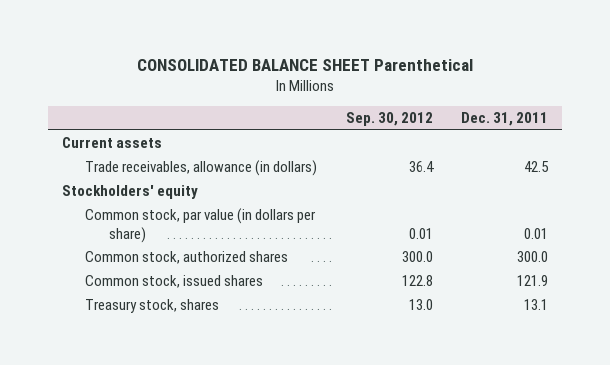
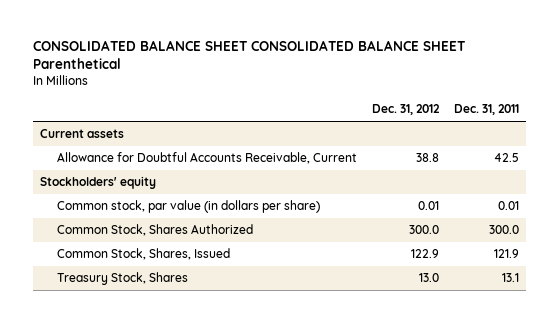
- CONSOLIDATED BALANCE SHEET Parenthetical
+ CONSOLIDATED BALANCE SHEET CONSOLIDATED BALANCE SHEET Parenthetical
- | Sep. 30, 2012 | Dec. 31, 2011
+ | Dec. 31, 2012 | Dec. 31, 2011
- Trade receivables, allowance (in dollars) | 36.4 | 42.5
+ Allowance for Doubtful Accounts Receivable, Current | 38.8 | 42.5
- Common stock, authorized shares | 300.0 | 300.0
- Common stock, issued shares | 122.8 | 121.9
- Treasury stock, shares | 13.0 | 13.1
+ Common Stock, Shares Authorized | 300.0 | 300.0
+ Common Stock, Shares, Issued | 122.9 | 121.9
+ Treasury Stock, Shares | 13.0 | 13.1

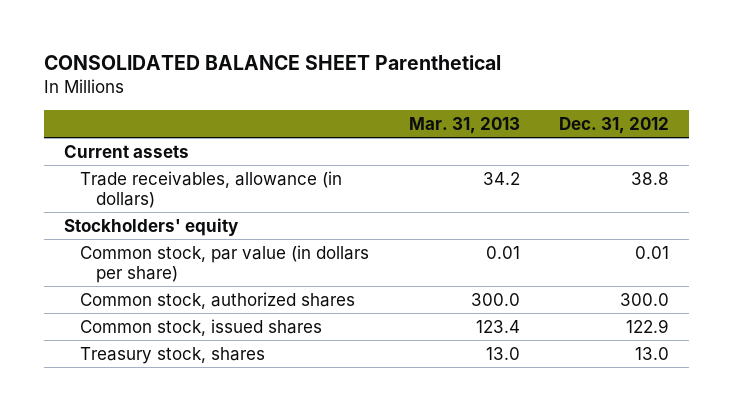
- CONSOLIDATED BALANCE SHEET CONSOLIDATED BALANCE SHEET Parenthetical
+ CONSOLIDATED BALANCE SHEET Parenthetical
- | Dec. 31, 2012 | Dec. 31, 2011
+ | Mar. 31, 2013 | Dec. 31, 2012
- Allowance for Doubtful Accounts Receivable, Current | 38.8 | 42.5
+ Trade receivables, allowance (in dollars) | 34.2 | 38.8
- Common Stock, Shares Authorized | 300.0 | 300.0
- Common Stock, Shares, Issued | 122.9 | 121.9
- Treasury Stock, Shares | 13.0 | 13.1
+ Common stock, authorized shares | 300.0 | 300.0
+ Common stock, issued shares | 123.4 | 122.9
+ Treasury stock, shares | 13.0 | 13.0

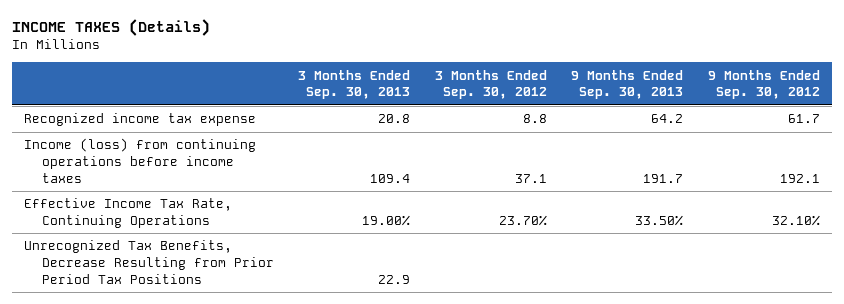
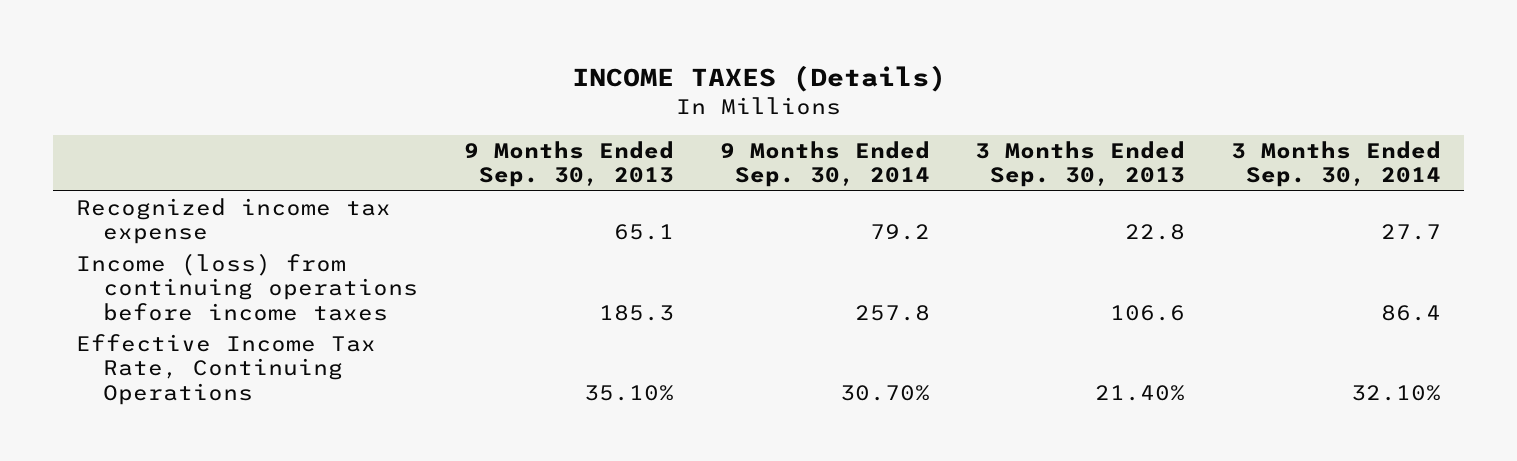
- | 3 Months Ended Sep. 30, 2013 | 3 Months Ended Sep. 30, 2012 | 9 Months Ended Sep. 30, 2013 | 9 Months Ended Sep. 30, 2012
+ | 9 Months Ended Sep. 30, 2013 | 9 Months Ended Sep. 30, 2014 | 3 Months Ended Sep. 30, 2013 | 3 Months Ended Sep. 30, 2014
- Recognized income tax expense | 20.8 | 8.8 | 64.2 | 61.7
- Income (loss) from continuing operations before income taxes | 109.4 | 37.1 | 191.7 | 192.1
- Effective Income Tax Rate, Continuing Operations | 19.00% | 23.70% | 33.50% | 32.10%
- Unrecognized Tax Benefits, Decrease Resulting from Prior Period Tax Positions | 22.9 | | |
+ Recognized income tax expense | 65.1 | 79.2 | 22.8 | 27.7
+ Income (loss) from continuing operations before income taxes | 185.3 | 257.8 | 106.6 | 86.4
+ Effective Income Tax Rate, Continuing Operations | 35.10% | 30.70% | 21.40% | 32.10%

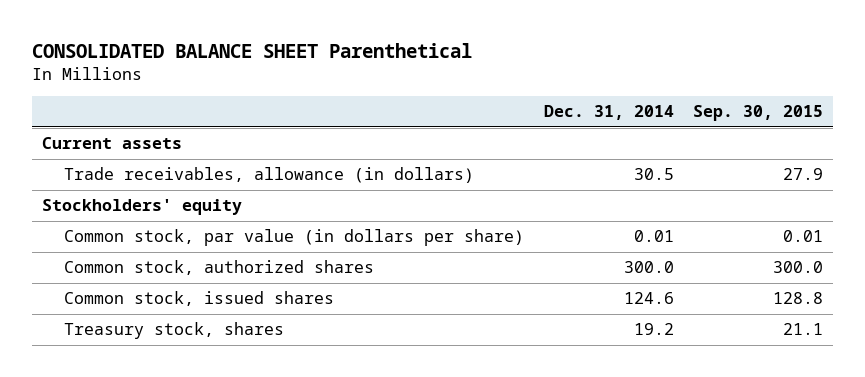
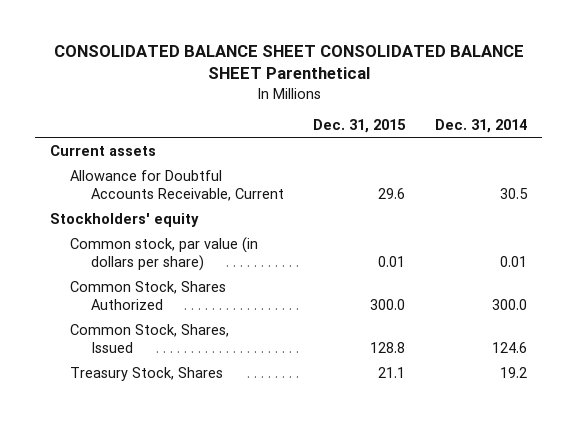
- CONSOLIDATED BALANCE SHEET Parenthetical
+ CONSOLIDATED BALANCE SHEET CONSOLIDATED BALANCE SHEET Parenthetical
- | Dec. 31, 2014 | Sep. 30, 2015
+ | Dec. 31, 2015 | Dec. 31, 2014
- Trade receivables, allowance (in dollars) | 30.5 | 27.9
+ Allowance for Doubtful Accounts Receivable, Current | 29.6 | 30.5
- Common stock, authorized shares | 300.0 | 300.0
- Common stock, issued shares | 124.6 | 128.8
- Treasury stock, shares | 19.2 | 21.1
+ Common Stock, Shares Authorized | 300.0 | 300.0
+ Common Stock, Shares, Issued | 128.8 | 124.6
+ Treasury Stock, Shares | 21.1 | 19.2

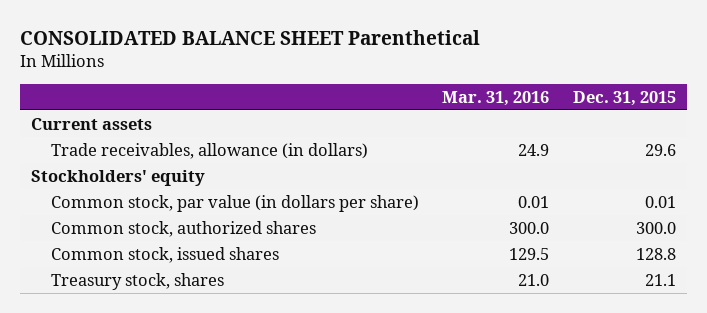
- CONSOLIDATED BALANCE SHEET CONSOLIDATED BALANCE SHEET Parenthetical
+ CONSOLIDATED BALANCE SHEET Parenthetical
- | Dec. 31, 2015 | Dec. 31, 2014
+ | Mar. 31, 2016 | Dec. 31, 2015
- Allowance for Doubtful Accounts Receivable, Current | 29.6 | 30.5
+ Trade receivables, allowance (in dollars) | 24.9 | 29.6
- Common Stock, Shares Authorized | 300.0 | 300.0
- Common Stock, Shares, Issued | 128.8 | 124.6
- Treasury Stock, Shares | 21.1 | 19.2
+ Common stock, authorized shares | 300.0 | 300.0
+ Common stock, issued shares | 129.5 | 128.8
+ Treasury stock, shares | 21.0 | 21.1

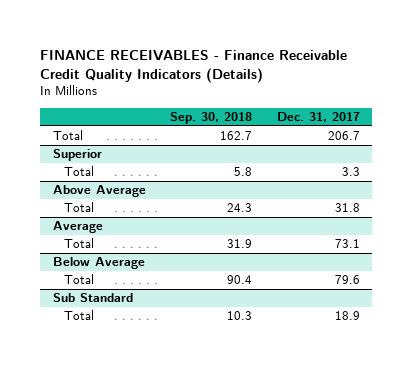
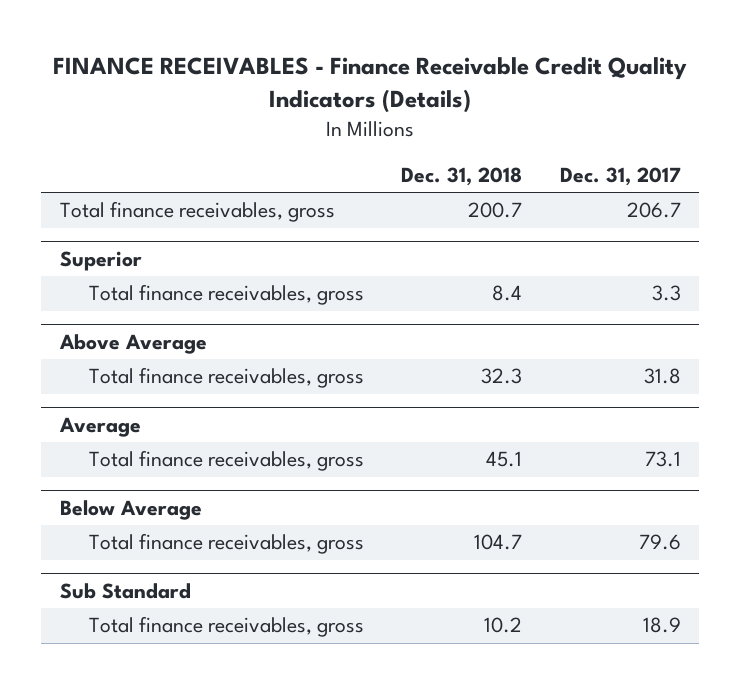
- | Sep. 30, 2018 | Dec. 31, 2017
+ | Dec. 31, 2018 | Dec. 31, 2017
- Total | 162.7 | 206.7
+ Total finance receivables, gross | 200.7 | 206.7
@ Superior
- Total | 5.8 | 3.3
+ Total finance receivables, gross | 8.4 | 3.3
@ Above Average
- Total | 24.3 | 31.8
+ Total finance receivables, gross | 32.3 | 31.8
@ Average
- Total | 31.9 | 73.1
+ Total finance receivables, gross | 45.1 | 73.1
@ Below Average
- Total | 90.4 | 79.6
+ Total finance receivables, gross | 104.7 | 79.6
@ Sub Standard
- Total | 10.3 | 18.9
+ Total finance receivables, gross | 10.2 | 18.9

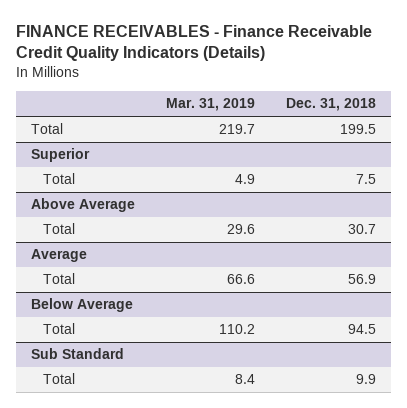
- | Dec. 31, 2018 | Dec. 31, 2017
+ | Mar. 31, 2019 | Dec. 31, 2018
- Total finance receivables, gross | 200.7 | 206.7
+ Total | 219.7 | 199.5
@ Superior
- Total finance receivables, gross | 8.4 | 3.3
+ Total | 4.9 | 7.5
@ Above Average
- Total finance receivables, gross | 32.3 | 31.8
+ Total | 29.6 | 30.7
@ Average
- Total finance receivables, gross | 45.1 | 73.1
+ Total | 66.6 | 56.9
@ Below Average
- Total finance receivables, gross | 104.7 | 79.6
+ Total | 110.2 | 94.5
@ Sub Standard
- Total finance receivables, gross | 10.2 | 18.9
+ Total | 8.4 | 9.9

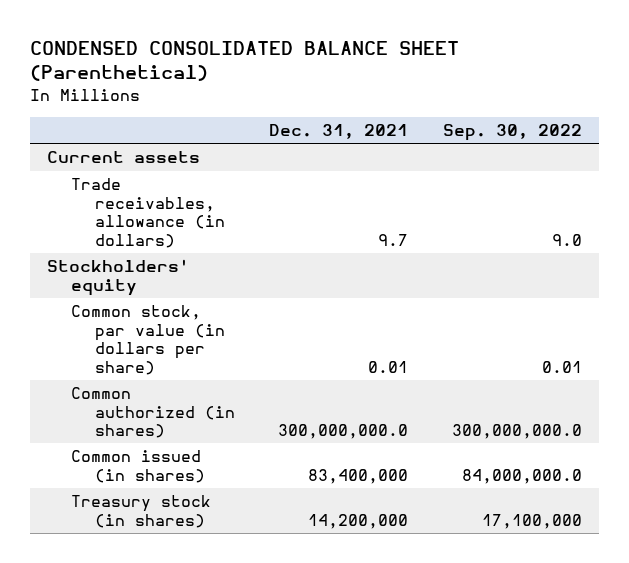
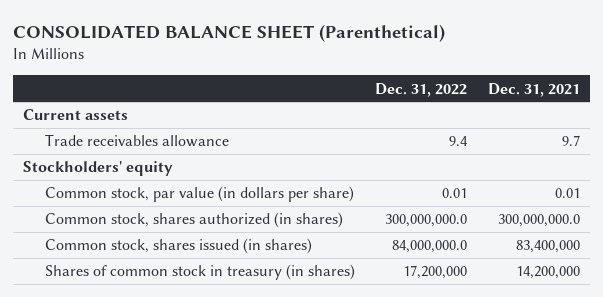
- CONDENSED CONSOLIDATED BALANCE SHEET (Parenthetical)
+ CONSOLIDATED BALANCE SHEET (Parenthetical)
- | Dec. 31, 2021 | Sep. 30, 2022
+ | Dec. 31, 2022 | Dec. 31, 2021
- Trade receivables, allowance (in dollars) | 9.7 | 9.0
+ Trade receivables allowance | 9.4 | 9.7
- Common authorized (in shares) | 300,000,000.0 | 300,000,000.0
- Common issued (in shares) | 83,400,000 | 84,000,000.0
- Treasury stock (in shares) | 14,200,000 | 17,100,000
+ Common stock, shares authorized (in shares) | 300,000,000.0 | 300,000,000.0
+ Common stock, shares issued (in shares) | 84,000,000.0 | 83,400,000
+ Shares of common stock in treasury (in shares) | 17,200,000 | 14,200,000

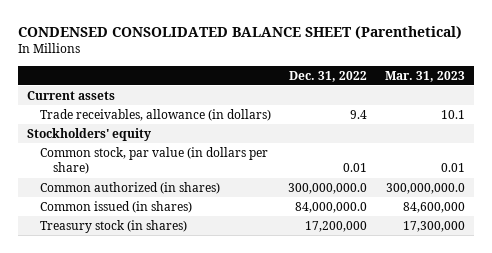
- CONSOLIDATED BALANCE SHEET (Parenthetical)
+ CONDENSED CONSOLIDATED BALANCE SHEET (Parenthetical)
- | Dec. 31, 2022 | Dec. 31, 2021
+ | Dec. 31, 2022 | Mar. 31, 2023
- Trade receivables allowance | 9.4 | 9.7
+ Trade receivables, allowance (in dollars) | 9.4 | 10.1
- Common stock, shares authorized (in shares) | 300,000,000.0 | 300,000,000.0
- Common stock, shares issued (in shares) | 84,000,000.0 | 83,400,000
- Shares of common stock in treasury (in shares) | 17,200,000 | 14,200,000
+ Common authorized (in shares) | 300,000,000.0 | 300,000,000.0
+ Common issued (in shares) | 84,000,000.0 | 84,600,000
+ Treasury stock (in shares) | 17,200,000 | 17,300,000

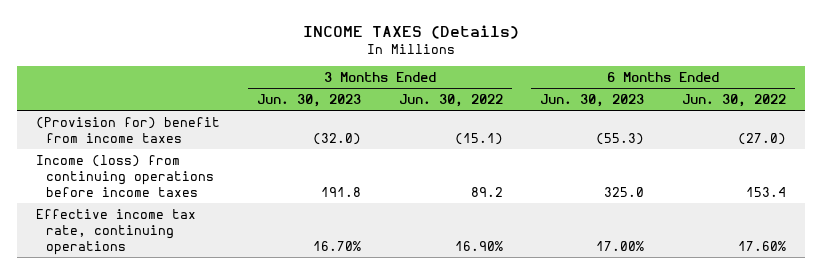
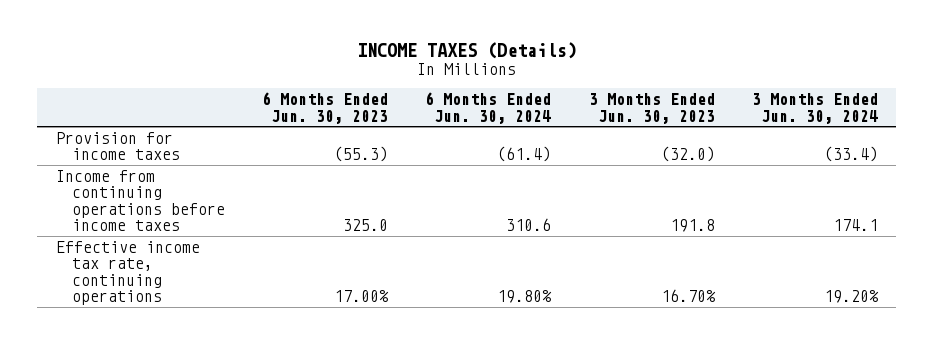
- | 3 Months Ended Jun. 30, 2023 | 3 Months Ended Jun. 30, 2022 | 6 Months Ended Jun. 30, 2023 | 6 Months Ended Jun. 30, 2022
+ | 6 Months Ended Jun. 30, 2023 | 6 Months Ended Jun. 30, 2024 | 3 Months Ended Jun. 30, 2023 | 3 Months Ended Jun. 30, 2024
- (Provision for) benefit from income taxes | (32.0) | (15.1) | (55.3) | (27.0)
- Income (loss) from continuing operations before income taxes | 191.8 | 89.2 | 325.0 | 153.4
+ Provision for income taxes | (55.3) | (61.4) | (32.0) | (33.4)
+ Income from continuing operations before income taxes | 325.0 | 310.6 | 191.8 | 174.1

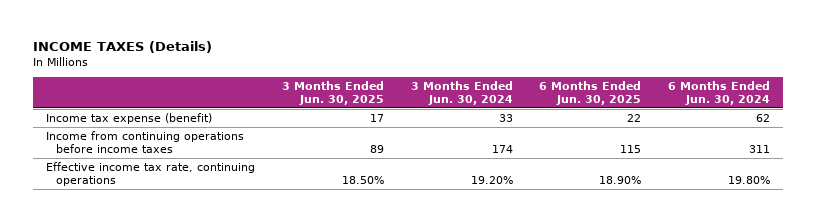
- | 6 Months Ended Jun. 30, 2023 | 6 Months Ended Jun. 30, 2024 | 3 Months Ended Jun. 30, 2023 | 3 Months Ended Jun. 30, 2024
+ | 3 Months Ended Jun. 30, 2025 | 3 Months Ended Jun. 30, 2024 | 6 Months Ended Jun. 30, 2025 | 6 Months Ended Jun. 30, 2024
- Provision for income taxes | (55.3) | (61.4) | (32.0) | (33.4)
- Income from continuing operations before income taxes | 325.0 | 310.6 | 191.8 | 174.1
+ Income tax expense (benefit) | 17 | 33 | 22 | 62
+ Income from continuing operations before income taxes | 89 | 174 | 115 | 311

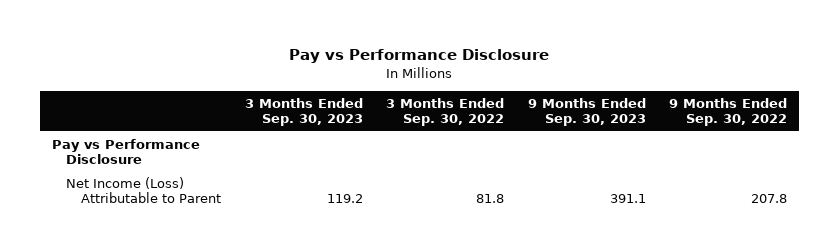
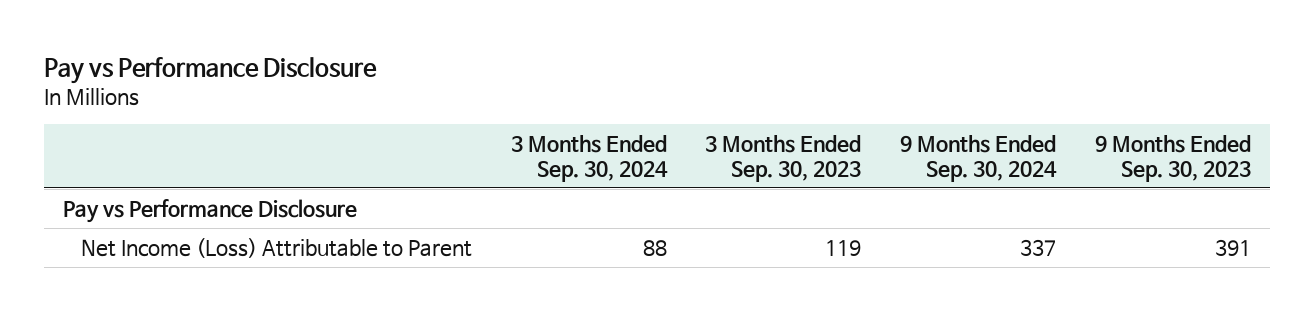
- | 3 Months Ended Sep. 30, 2023 | 3 Months Ended Sep. 30, 2022 | 9 Months Ended Sep. 30, 2023 | 9 Months Ended Sep. 30, 2022
+ | 3 Months Ended Sep. 30, 2024 | 3 Months Ended Sep. 30, 2023 | 9 Months Ended Sep. 30, 2024 | 9 Months Ended Sep. 30, 2023
- Net Income (Loss) Attributable to Parent | 119.2 | 81.8 | 391.1 | 207.8
+ Net Income (Loss) Attributable to Parent | 88 | 119 | 337 | 391

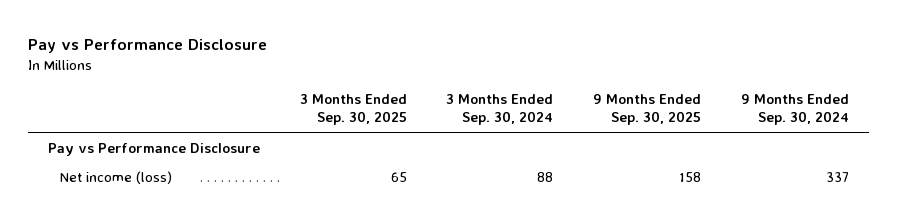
- | 3 Months Ended Sep. 30, 2024 | 3 Months Ended Sep. 30, 2023 | 9 Months Ended Sep. 30, 2024 | 9 Months Ended Sep. 30, 2023
+ | 3 Months Ended Sep. 30, 2025 | 3 Months Ended Sep. 30, 2024 | 9 Months Ended Sep. 30, 2025 | 9 Months Ended Sep. 30, 2024
- Net Income (Loss) Attributable to Parent | 88 | 119 | 337 | 391
+ Net income (loss) | 65 | 88 | 158 | 337

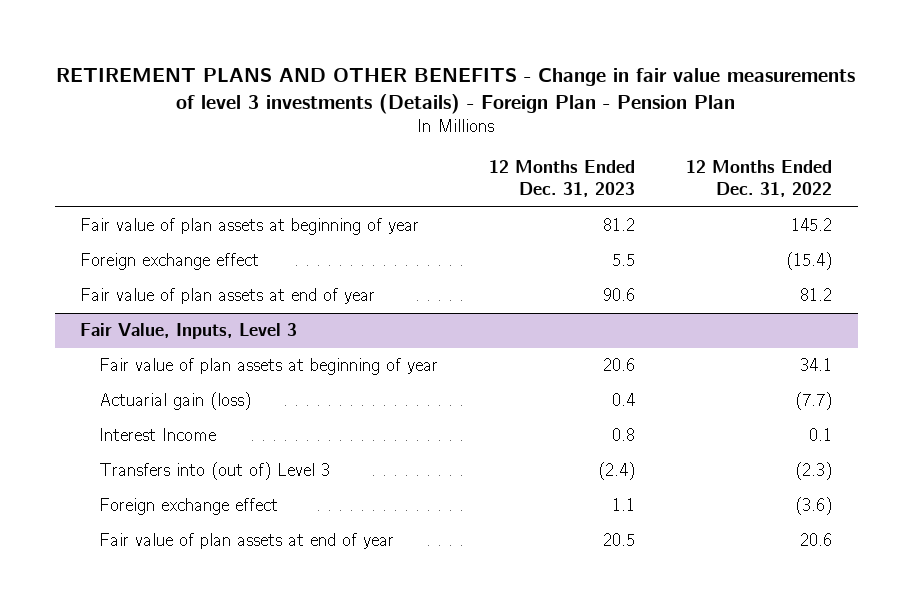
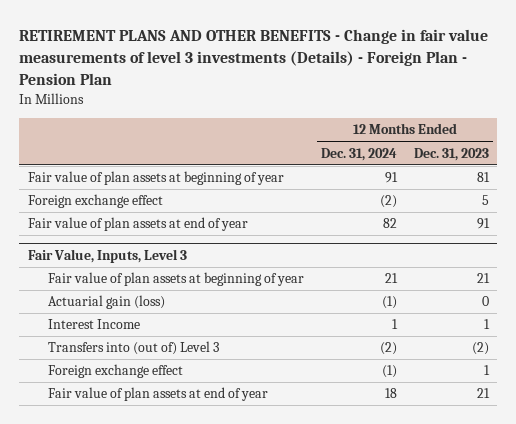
- | 12 Months Ended Dec. 31, 2023 | 12 Months Ended Dec. 31, 2022
+ | 12 Months Ended Dec. 31, 2024 | 12 Months Ended Dec. 31, 2023
- Fair value of plan assets at beginning of year | 81.2 | 145.2
- Foreign exchange effect | 5.5 | (15.4)
- Fair value of plan assets at end of year | 90.6 | 81.2
+ Fair value of plan assets at beginning of year | 91 | 81
+ Foreign exchange effect | (2) | 5
+ Fair value of plan assets at end of year | 82 | 91
@ Fair Value, Inputs, Level 3
- Fair value of plan assets at beginning of year | 20.6 | 34.1
- Actuarial gain (loss) | 0.4 | (7.7)
- Interest Income | 0.8 | 0.1
- Transfers into (out of) Level 3 | (2.4) | (2.3)
- Foreign exchange effect | 1.1 | (3.6)
- Fair value of plan assets at end of year | 20.5 | 20.6
+ Fair value of plan assets at beginning of year | 21 | 21
+ Actuarial gain (loss) | (1) | 0
+ Interest Income | 1 | 1
+ Transfers into (out of) Level 3 | (2) | (2)
+ Foreign exchange effect | (1) | 1
+ Fair value of plan assets at end of year | 18 | 21

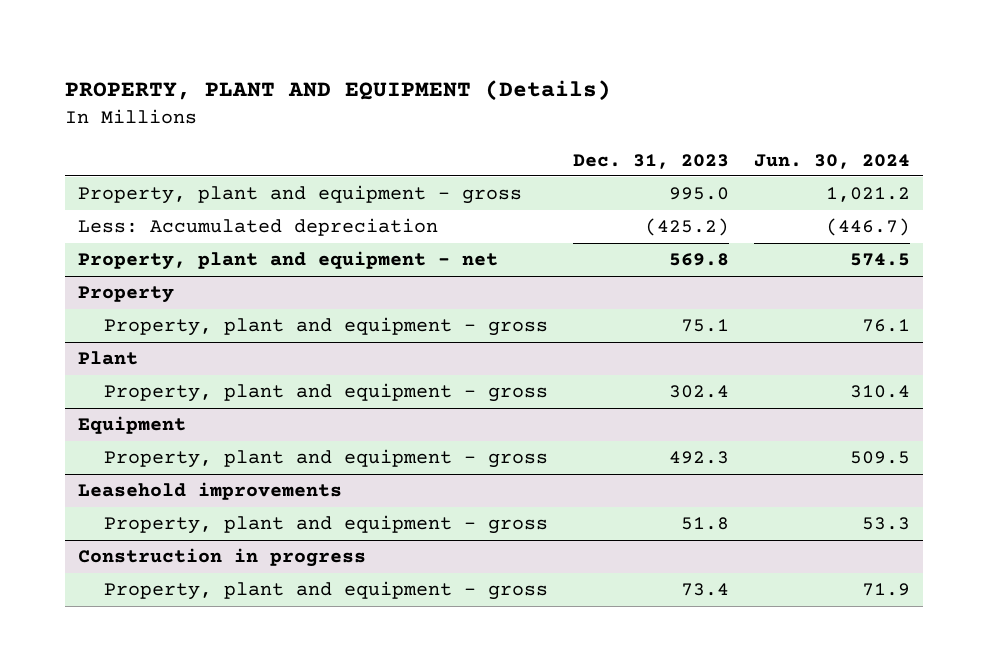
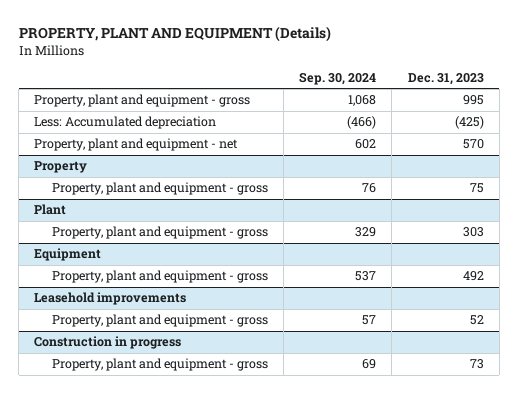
- | Dec. 31, 2023 | Jun. 30, 2024
+ | Sep. 30, 2024 | Dec. 31, 2023
- Property, plant and equipment - gross | 995.0 | 1,021.2
- Less: Accumulated depreciation | (425.2) | (446.7)
- Property, plant and equipment - net | 569.8 | 574.5
+ Property, plant and equipment - gross | 1,068 | 995
+ Less: Accumulated depreciation | (466) | (425)
+ Property, plant and equipment - net | 602 | 570
@ Property
- Property, plant and equipment - gross | 75.1 | 76.1
+ Property, plant and equipment - gross | 76 | 75
@ Plant
- Property, plant and equipment - gross | 302.4 | 310.4
+ Property, plant and equipment - gross | 329 | 303
@ Equipment
- Property, plant and equipment - gross | 492.3 | 509.5
+ Property, plant and equipment - gross | 537 | 492
@ Leasehold improvements
- Property, plant and equipment - gross | 51.8 | 53.3
+ Property, plant and equipment - gross | 57 | 52
@ Construction in progress
- Property, plant and equipment - gross | 73.4 | 71.9
+ Property, plant and equipment - gross | 69 | 73

